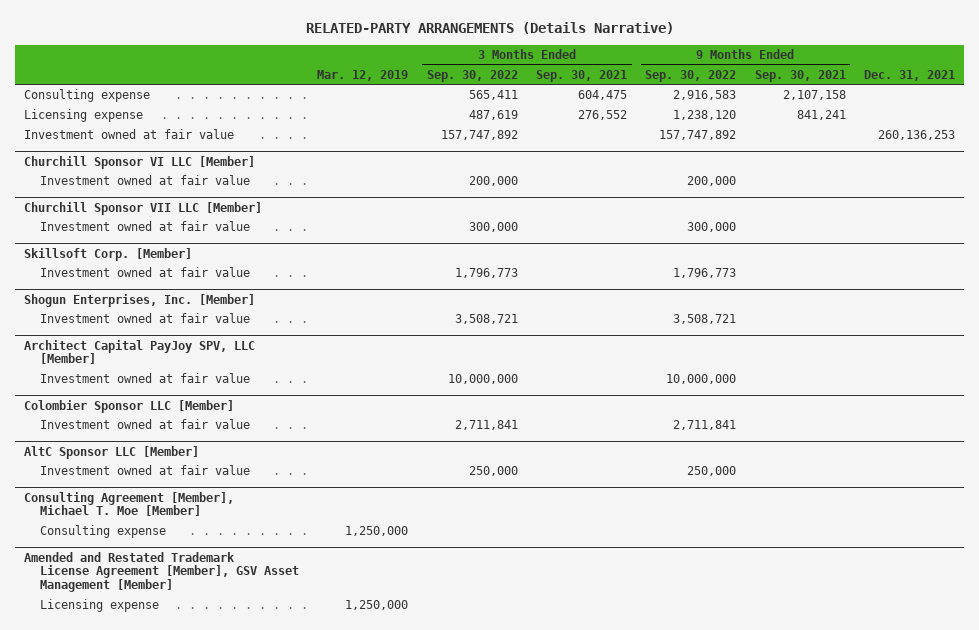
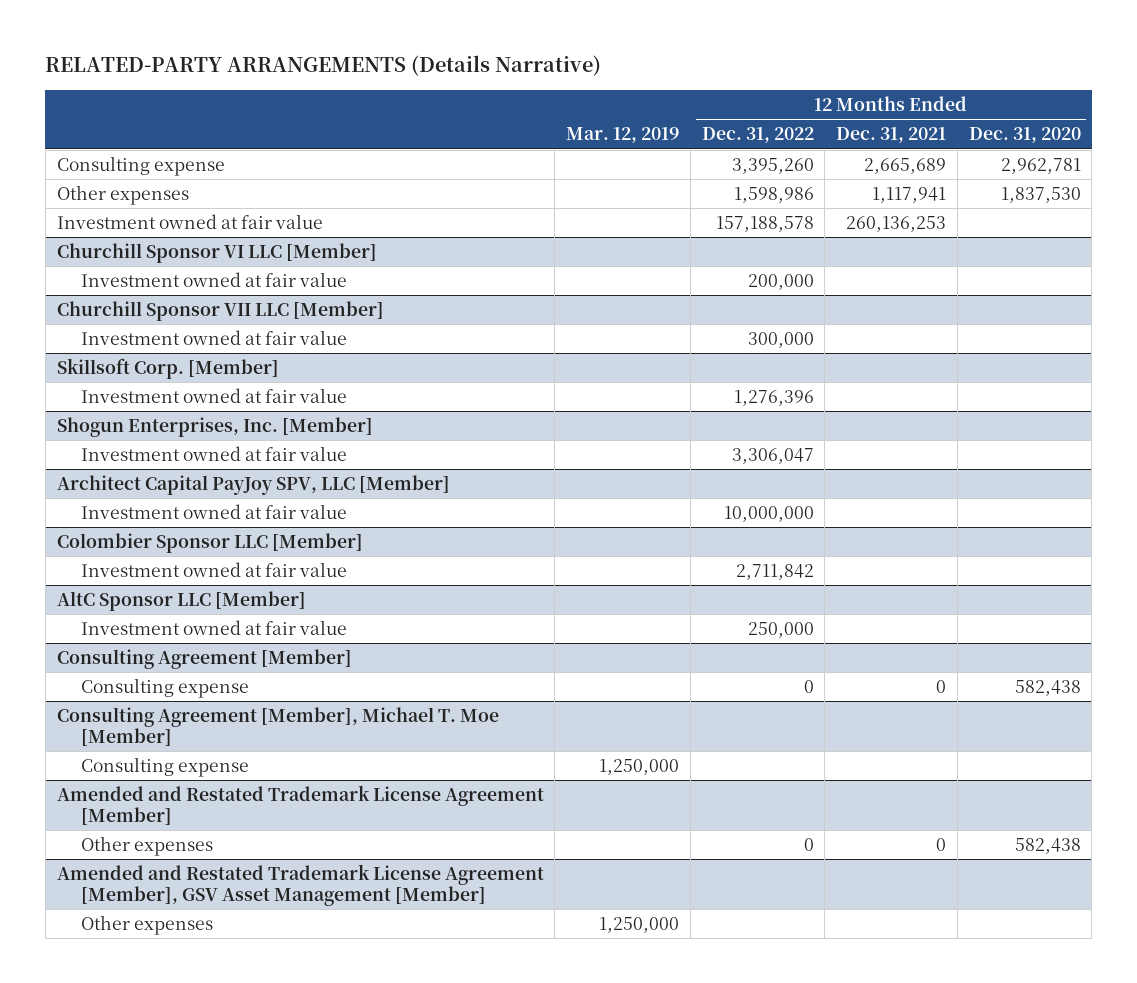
- | Mar. 12, 2019 | 3 Months Ended Sep. 30, 2022 | 3 Months Ended Sep. 30, 2021 | 9 Months Ended Sep. 30, 2022 | 9 Months Ended Sep. 30, 2021 | Dec. 31, 2021
+ | Mar. 12, 2019 | 12 Months Ended Dec. 31, 2022 | 12 Months Ended Dec. 31, 2021 | 12 Months Ended Dec. 31, 2020
- Licensing expense | | 487,619 | 276,552 | 1,238,120 | 841,241 |
+ Other expenses | | 1,598,986 | 1,117,941 | 1,837,530
+ Consulting Agreement [Member]
+ Consulting expense | | 0 | 0 | 582,438
+ Amended and Restated Trademark License Agreement [Member]
+ Other expenses | | 0 | 0 | 582,438
@ Amended and Restated Trademark License Agreement [Member], GSV Asset Management [Member]
- Licensing expense | 1,250,000 | | | | |
+ Other expenses | 1,250,000 | | |

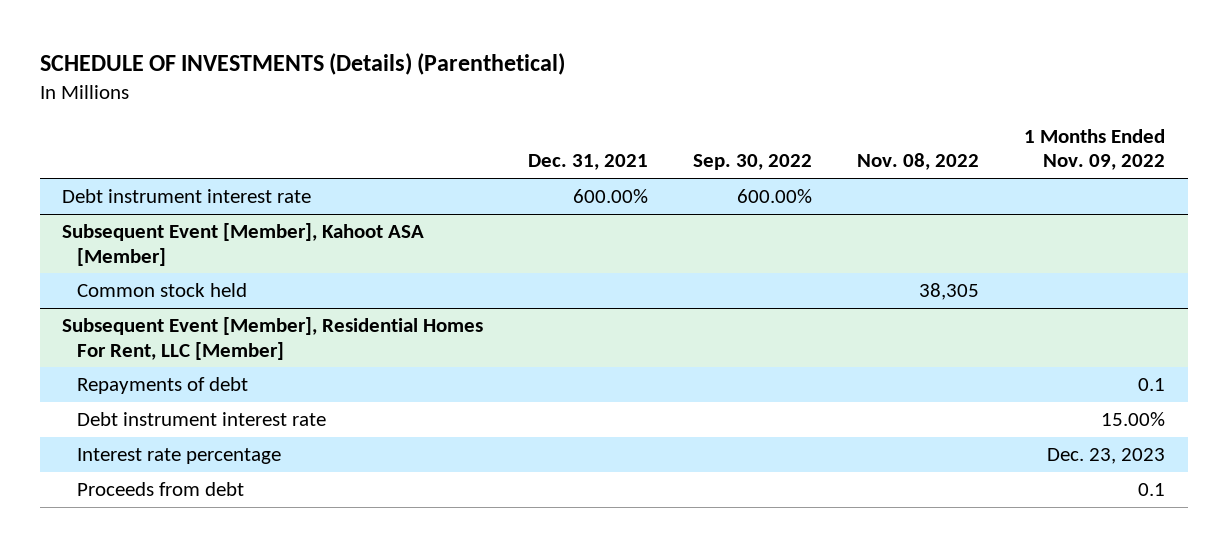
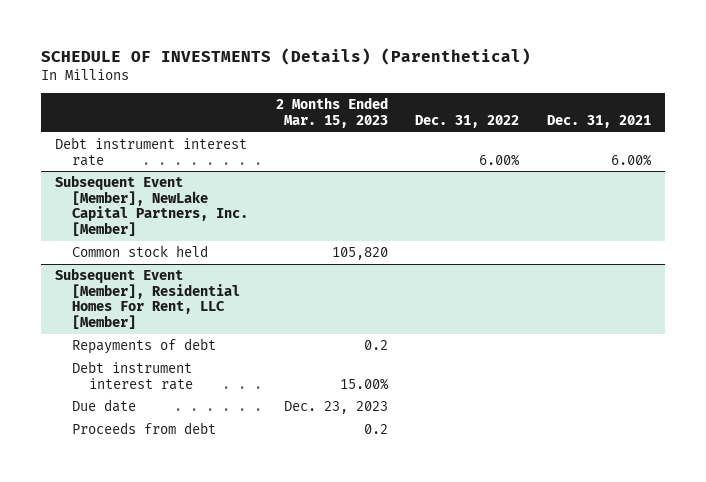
- | Dec. 31, 2021 | Sep. 30, 2022 | Nov. 08, 2022 | 1 Months Ended Nov. 09, 2022
+ | 2 Months Ended Mar. 15, 2023 | Dec. 31, 2022 | Dec. 31, 2021
- Debt instrument interest rate | 600.00% | 600.00% | |
- Subsequent Event [Member], Kahoot ASA [Member]
- Common stock held | | | 38,305 |
+ Debt instrument interest rate | | 6.00% | 6.00%
+ Subsequent Event [Member], NewLake Capital Partners, Inc. [Member]
+ Common stock held | 105,820 | |
@ Subsequent Event [Member], Residential Homes For Rent, LLC [Member]
- Interest rate percentage | | | | Dec. 23, 2023
+ Due date | Dec. 23, 2023 | |

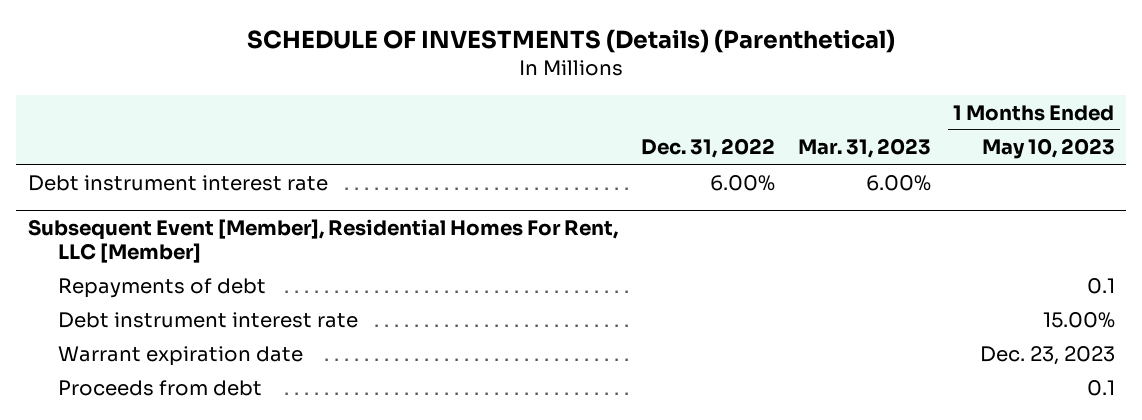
- | 2 Months Ended Mar. 15, 2023 | Dec. 31, 2022 | Dec. 31, 2021
+ | Dec. 31, 2022 | Mar. 31, 2023 | 1 Months Ended May 10, 2023
- Subsequent Event [Member], NewLake Capital Partners, Inc. [Member]
- Common stock held | 105,820 | |
@ Subsequent Event [Member], Residential Homes For Rent, LLC [Member]
- Due date | Dec. 23, 2023 | |
+ Warrant expiration date | | | Dec. 23, 2023

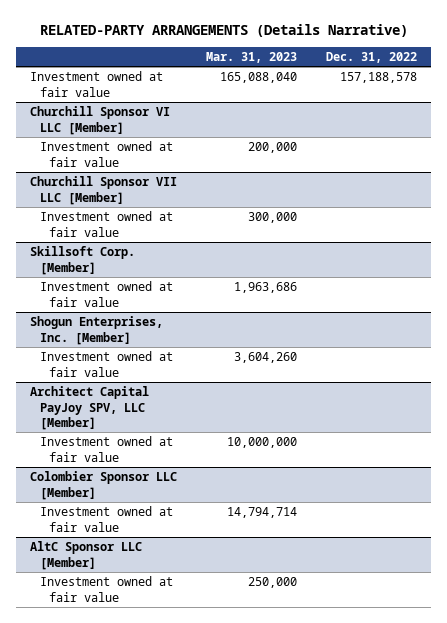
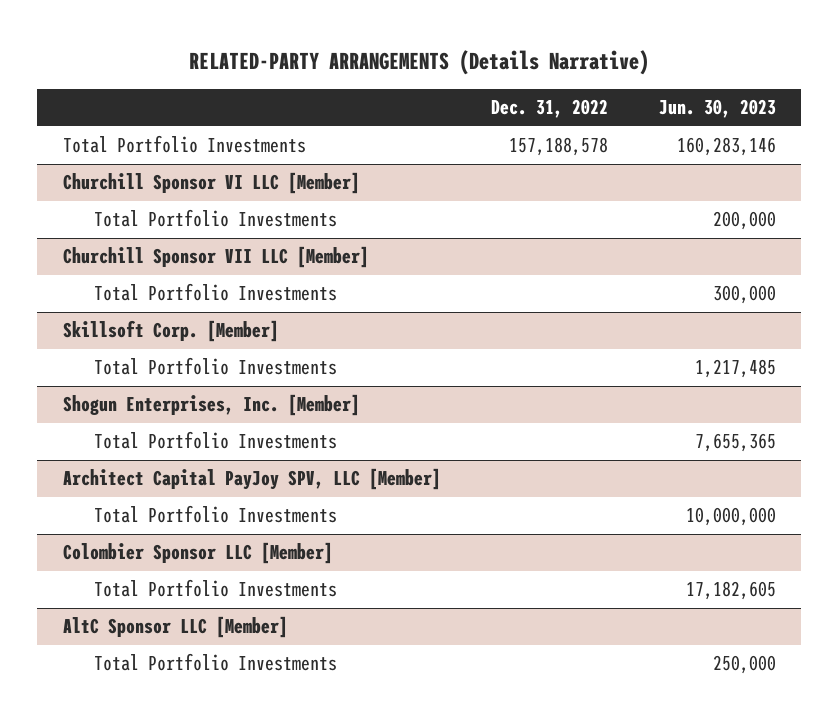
- | Mar. 31, 2023 | Dec. 31, 2022
+ | Dec. 31, 2022 | Jun. 30, 2023
- Investment owned at fair value | 165,088,040 | 157,188,578
+ Total Portfolio Investments | 157,188,578 | 160,283,146
@ Churchill Sponsor VI LLC [Member]
- Investment owned at fair value | 200,000 |
+ Total Portfolio Investments | | 200,000
@ Churchill Sponsor VII LLC [Member]
- Investment owned at fair value | 300,000 |
+ Total Portfolio Investments | | 300,000
@ Skillsoft Corp. [Member]
- Investment owned at fair value | 1,963,686 |
+ Total Portfolio Investments | | 1,217,485
@ Shogun Enterprises, Inc. [Member]
- Investment owned at fair value | 3,604,260 |
+ Total Portfolio Investments | | 7,655,365
@ Architect Capital PayJoy SPV, LLC [Member]
- Investment owned at fair value | 10,000,000 |
+ Total Portfolio Investments | | 10,000,000
@ Colombier Sponsor LLC [Member]
- Investment owned at fair value | 14,794,714 |
+ Total Portfolio Investments | | 17,182,605
@ AltC Sponsor LLC [Member]
- Investment owned at fair value | 250,000 |
+ Total Portfolio Investments | | 250,000

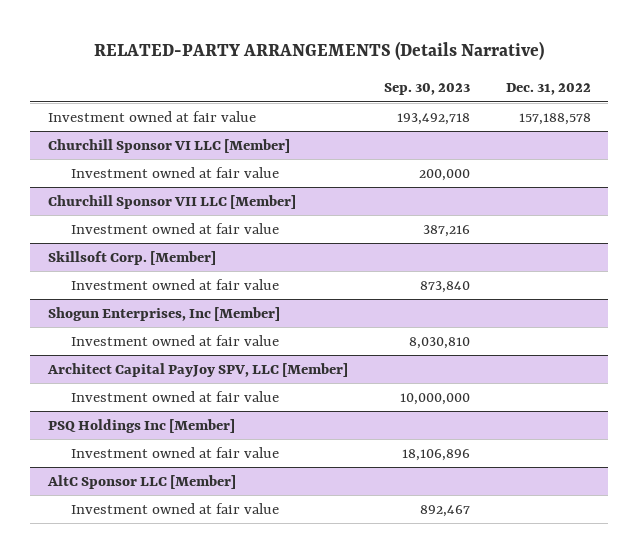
- | Dec. 31, 2022 | Jun. 30, 2023
+ | Sep. 30, 2023 | Dec. 31, 2022
- Total Portfolio Investments | 157,188,578 | 160,283,146
+ Investment owned at fair value | 193,492,718 | 157,188,578
@ Churchill Sponsor VI LLC [Member]
- Total Portfolio Investments | | 200,000
+ Investment owned at fair value | 200,000 |
@ Churchill Sponsor VII LLC [Member]
- Total Portfolio Investments | | 300,000
+ Investment owned at fair value | 387,216 |
@ Skillsoft Corp. [Member]
- Total Portfolio Investments | | 1,217,485
- Shogun Enterprises, Inc. [Member]
- Total Portfolio Investments | | 7,655,365
@ Skillsoft Corp. [Member]
+ Investment owned at fair value | 873,840 |
+ Shogun Enterprises, Inc [Member]
+ Investment owned at fair value | 8,030,810 |
@ Architect Capital PayJoy SPV, LLC [Member]
- Total Portfolio Investments | | 10,000,000
- Colombier Sponsor LLC [Member]
- Total Portfolio Investments | | 17,182,605
@ Architect Capital PayJoy SPV, LLC [Member]
+ Investment owned at fair value | 10,000,000 |
+ PSQ Holdings Inc [Member]
+ Investment owned at fair value | 18,106,896 |
@ AltC Sponsor LLC [Member]
- Total Portfolio Investments | | 250,000
+ Investment owned at fair value | 892,467 |

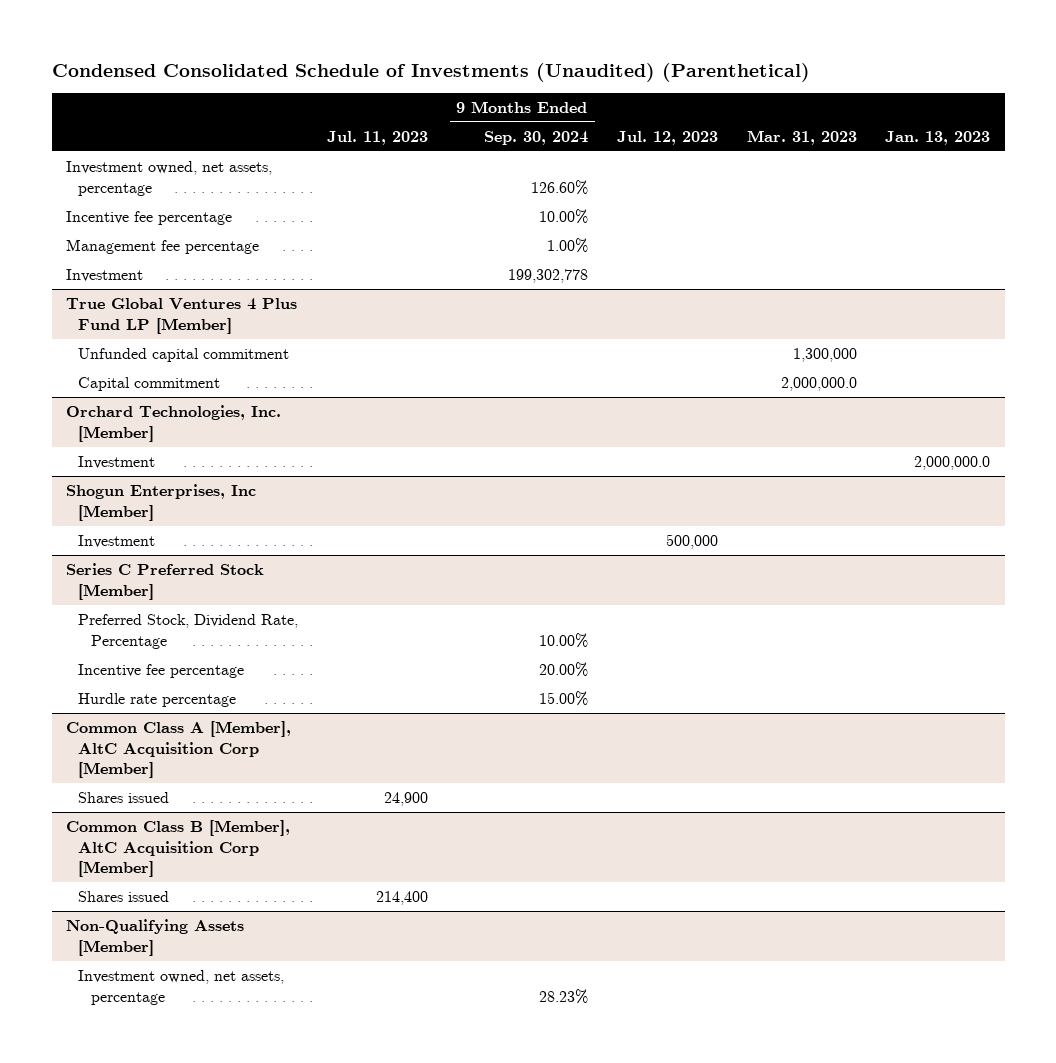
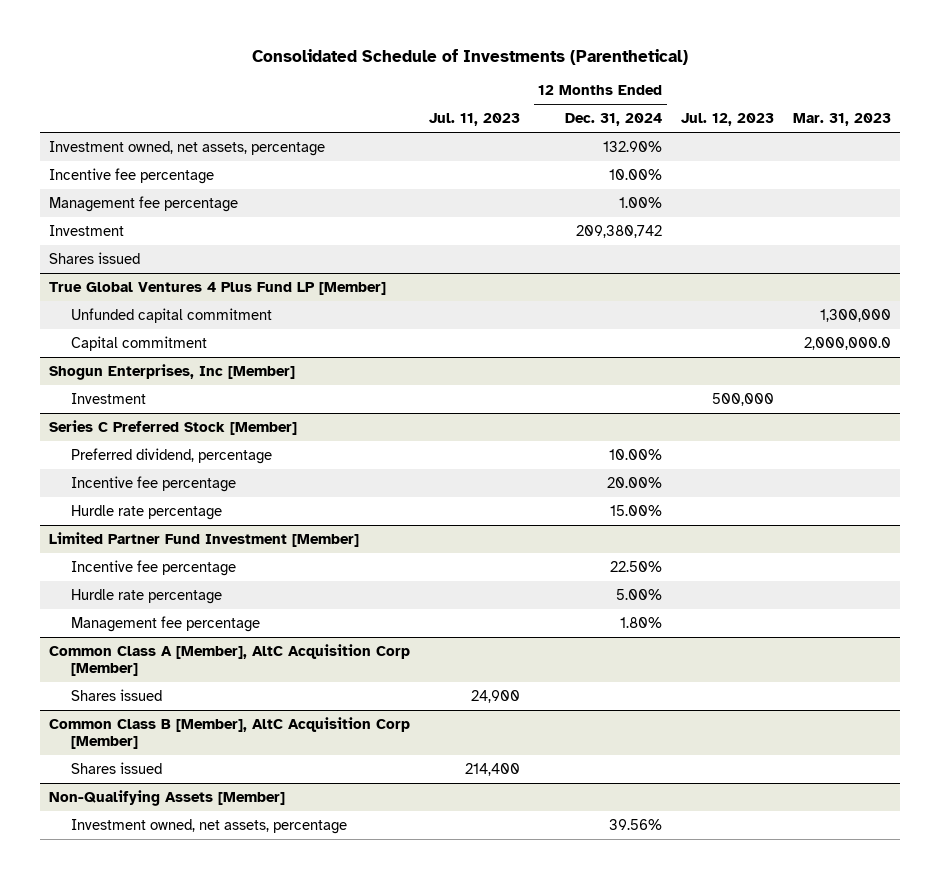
- Condensed Consolidated Schedule of Investments (Unaudited) (Parenthetical)
+ Consolidated Schedule of Investments (Parenthetical)
- | Jul. 11, 2023 | 9 Months Ended Sep. 30, 2024 | Jul. 12, 2023 | Mar. 31, 2023 | Jan. 13, 2023
+ | Jul. 11, 2023 | 12 Months Ended Dec. 31, 2024 | Jul. 12, 2023 | Mar. 31, 2023
+ Shares issued
- Orchard Technologies, Inc. [Member]
- Investment | | | | | 2,000,000.0
@ Series C Preferred Stock [Member]
- Preferred Stock, Dividend Rate, Percentage | | 10.00% | | |
+ Preferred dividend, percentage | | 10.00% | |
+ Limited Partner Fund Investment [Member]
+ Incentive fee percentage | | 22.50% | |
+ Hurdle rate percentage | | 5.00% | |
+ Management fee percentage | | 1.80% | |

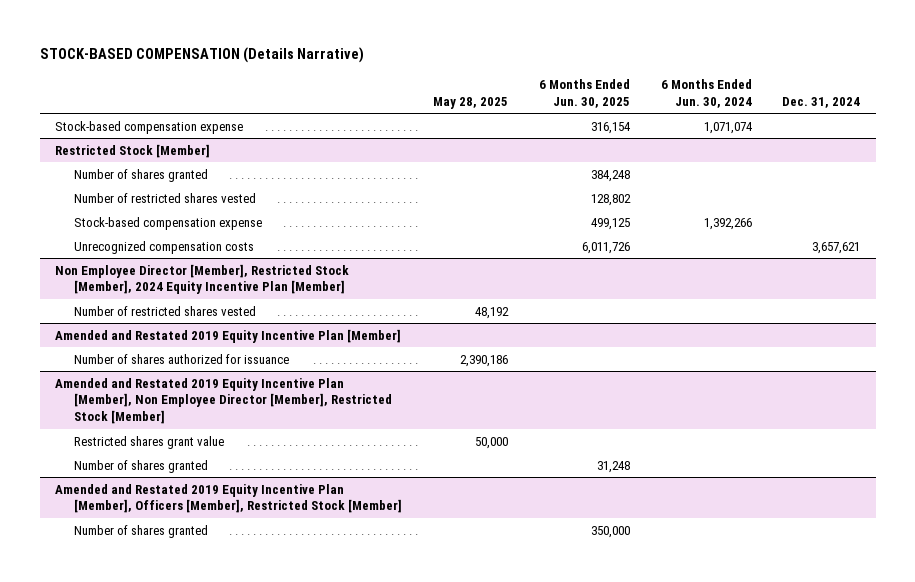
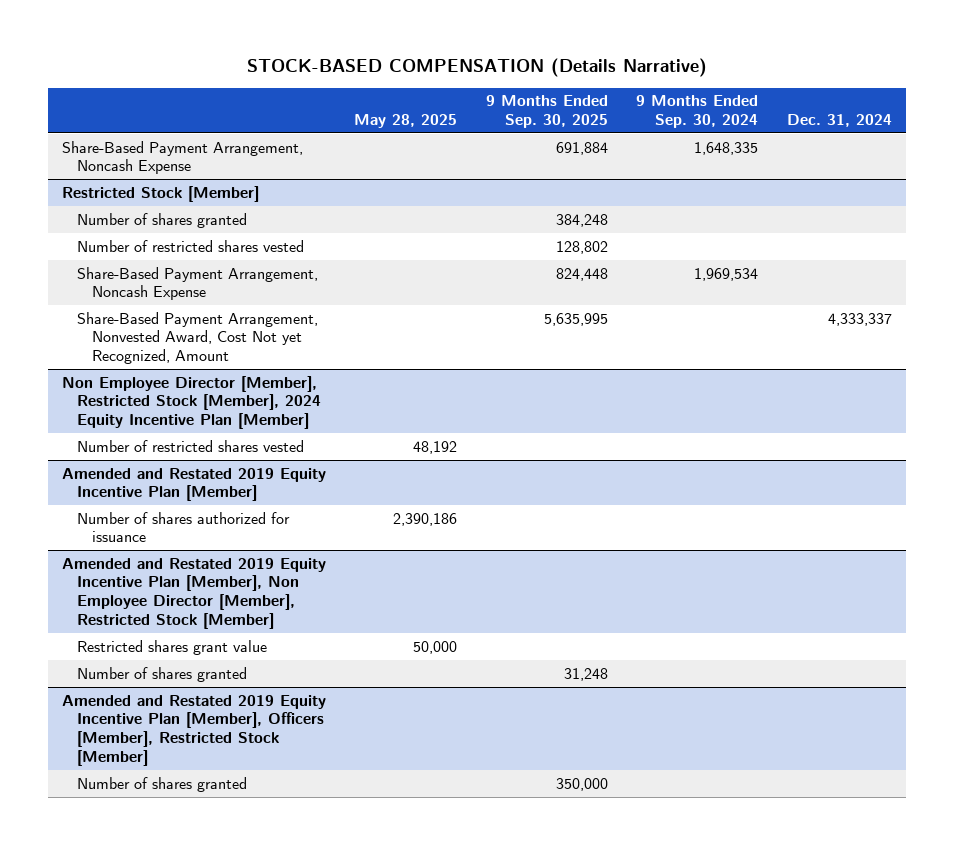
- | May 28, 2025 | 6 Months Ended Jun. 30, 2025 | 6 Months Ended Jun. 30, 2024 | Dec. 31, 2024
+ | May 28, 2025 | 9 Months Ended Sep. 30, 2025 | 9 Months Ended Sep. 30, 2024 | Dec. 31, 2024
- Stock-based compensation expense | | 316,154 | 1,071,074 |
+ Share-Based Payment Arrangement, Noncash Expense | | 691,884 | 1,648,335 |
@ Restricted Stock [Member]
- Stock-based compensation expense | | 499,125 | 1,392,266 |
- Unrecognized compensation costs | | 6,011,726 | | 3,657,621
+ Share-Based Payment Arrangement, Noncash Expense | | 824,448 | 1,969,534 |
+ Share-Based Payment Arrangement, Nonvested Award, Cost Not yet Recognized, Amount | | 5,635,995 | | 4,333,337

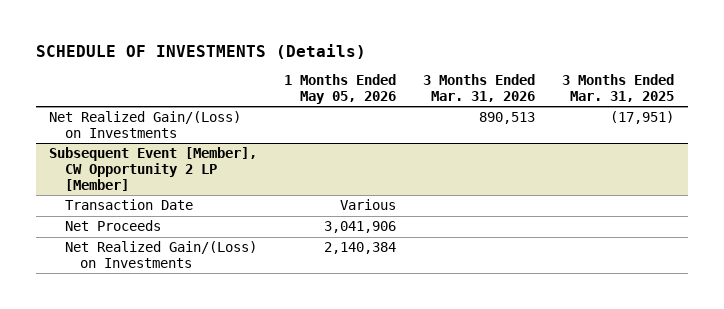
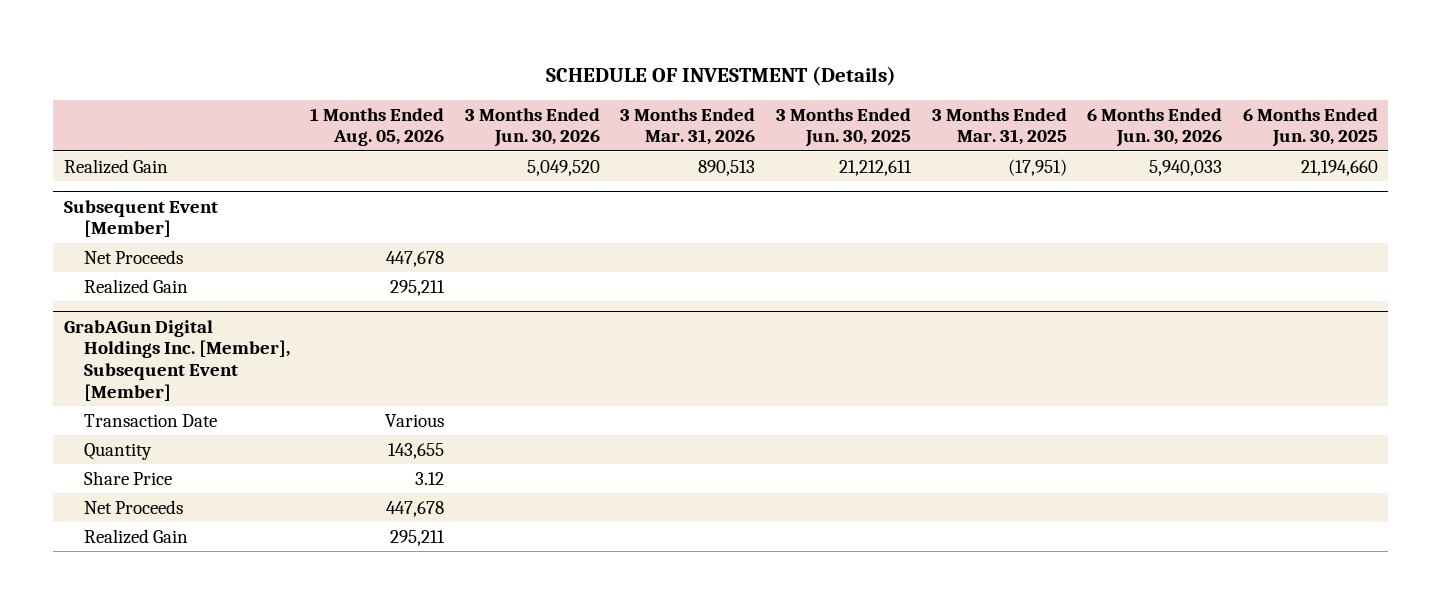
- SCHEDULE OF INVESTMENTS (Details)
+ SCHEDULE OF INVESTMENT (Details)
- | 1 Months Ended May 05, 2026 | 3 Months Ended Mar. 31, 2026 | 3 Months Ended Mar. 31, 2025
+ | 1 Months Ended Aug. 05, 2026 | 3 Months Ended Jun. 30, 2026 | 3 Months Ended Mar. 31, 2026 | 3 Months Ended Jun. 30, 2025 | 3 Months Ended Mar. 31, 2025 | 6 Months Ended Jun. 30, 2026 | 6 Months Ended Jun. 30, 2025
- Net Realized Gain/(Loss) on Investments | | 890,513 | (17,951)
- Subsequent Event [Member], CW Opportunity 2 LP [Member]
- Transaction Date | Various | |
+ Realized Gain | | 5,049,520 | 890,513 | 21,212,611 | (17,951) | 5,940,033 | 21,194,660
+ Subsequent Event [Member]
- Net Realized Gain/(Loss) on Investments | 2,140,384 | |
+ Realized Gain | 295,211 | | | | | |
+ GrabAGun Digital Holdings Inc. [Member], Subsequent Event [Member]
+ Transaction Date | Various | | | | | |
+ Quantity | 143,655 | | | | | |
+ Share Price | 3.12 | | | | | |
+ Net Proceeds | 447,678 | | | | | |
+ Realized Gain | 295,211 | | | | | |

